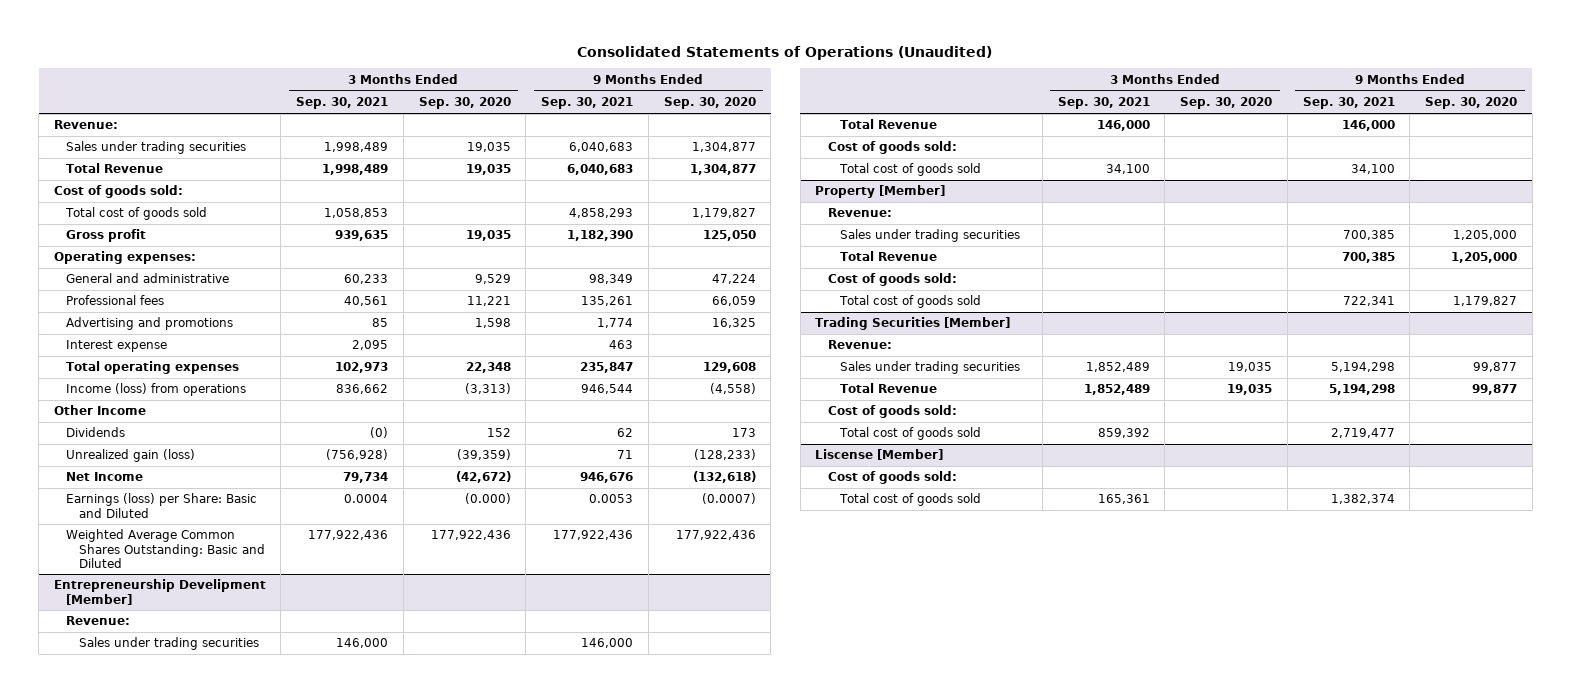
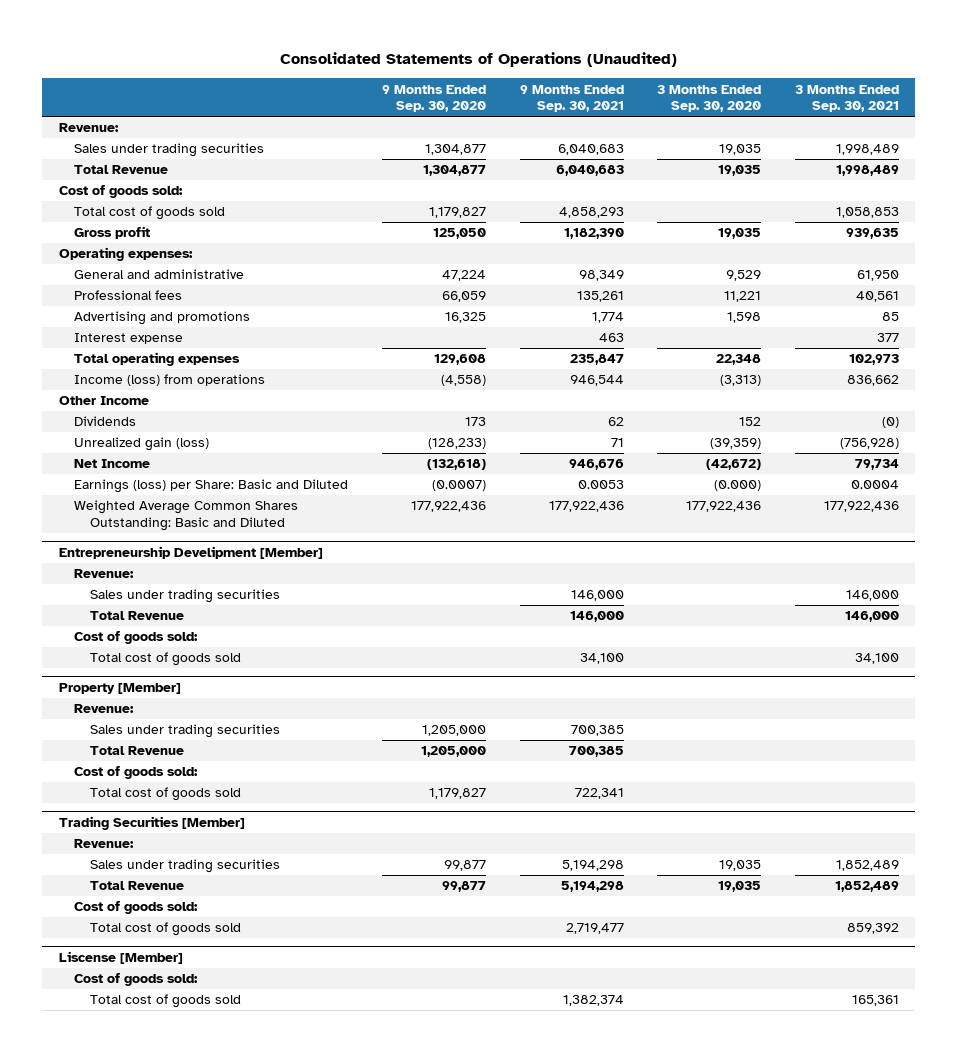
- | 3 Months Ended Sep. 30, 2021 | 3 Months Ended Sep. 30, 2020 | 9 Months Ended Sep. 30, 2021 | 9 Months Ended Sep. 30, 2020
+ | 9 Months Ended Sep. 30, 2020 | 9 Months Ended Sep. 30, 2021 | 3 Months Ended Sep. 30, 2020 | 3 Months Ended Sep. 30, 2021
- General and administrative | 60,233 | 9,529 | 98,349 | 47,224
+ General and administrative | 47,224 | 98,349 | 9,529 | 61,950
- Interest expense | 2,095 | | 463 |
+ Interest expense | | 463 | | 377

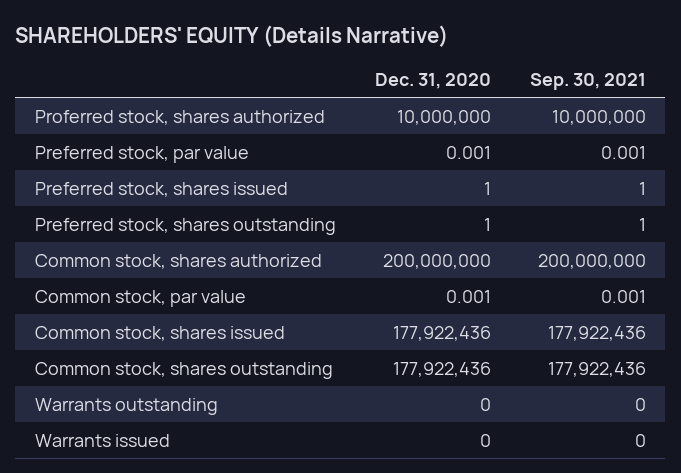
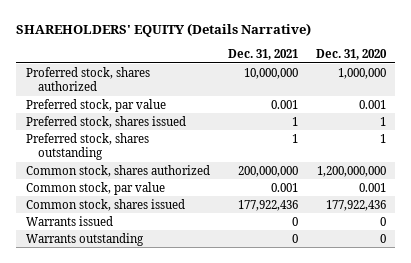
- | Dec. 31, 2020 | Sep. 30, 2021
+ | Dec. 31, 2021 | Dec. 31, 2020
- Proferred stock, shares authorized | 10,000,000 | 10,000,000
+ Proferred stock, shares authorized | 10,000,000 | 1,000,000
- Common stock, shares authorized | 200,000,000 | 200,000,000
+ Common stock, shares authorized | 200,000,000 | 1,200,000,000
- Common stock, shares outstanding | 177,922,436 | 177,922,436
moved down: Warrants outstanding | 0 | 0

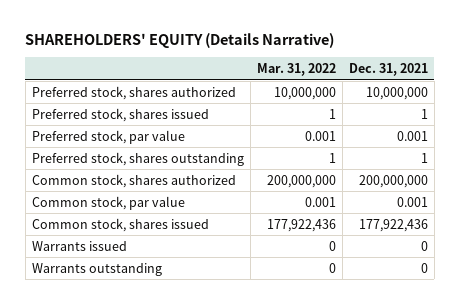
- | Dec. 31, 2021 | Dec. 31, 2020
+ | Mar. 31, 2022 | Dec. 31, 2021
- Proferred stock, shares authorized | 10,000,000 | 1,000,000
+ Preferred stock, shares authorized | 10,000,000 | 10,000,000
moved down: Preferred stock, par value | 0.001 | 0.001

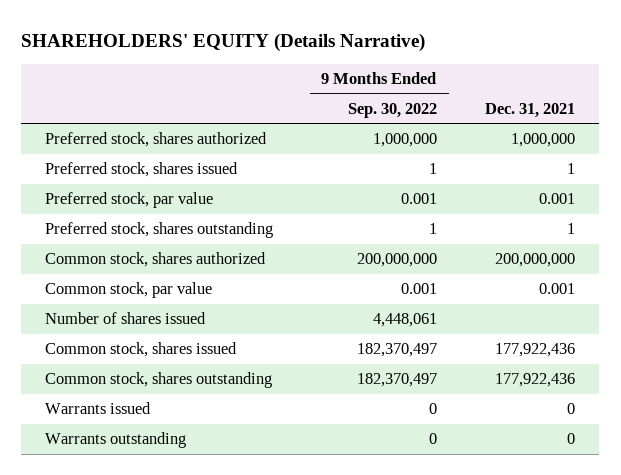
- | Mar. 31, 2022 | Dec. 31, 2021
+ | 9 Months Ended Sep. 30, 2022 | Dec. 31, 2021
- Preferred stock, shares authorized | 10,000,000 | 10,000,000
+ Preferred stock, shares authorized | 1,000,000 | 1,000,000
+ Number of shares issued | 4,448,061 |
+ Common stock, shares outstanding | 182,370,497 | 177,922,436

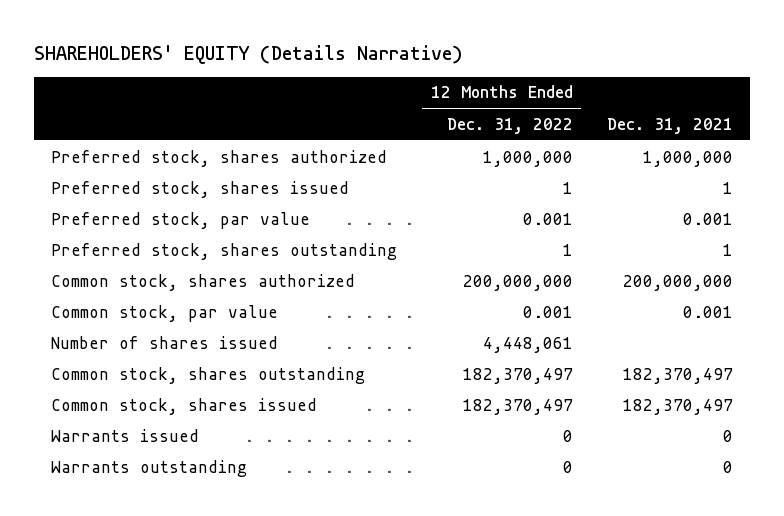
- | 9 Months Ended Sep. 30, 2022 | Dec. 31, 2021
+ | 12 Months Ended Dec. 31, 2022 | Dec. 31, 2021
- Common stock, shares issued | 182,370,497 | 177,922,436
- Common stock, shares outstanding | 182,370,497 | 177,922,436
+ Common stock, shares outstanding | 182,370,497 | 182,370,497
+ Common stock, shares issued | 182,370,497 | 182,370,497

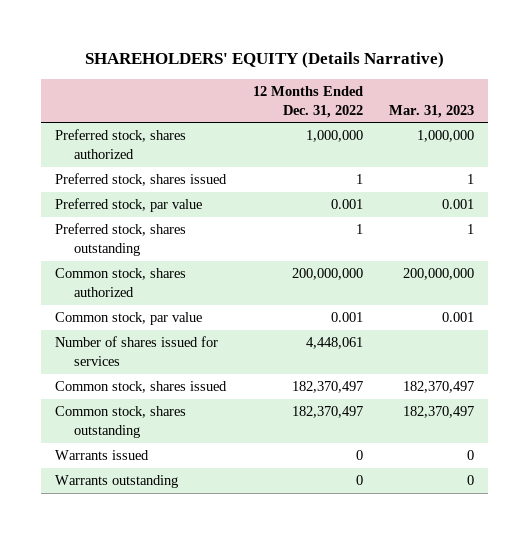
- | 12 Months Ended Dec. 31, 2022 | Dec. 31, 2021
+ | 12 Months Ended Dec. 31, 2022 | Mar. 31, 2023
- Number of shares issued | 4,448,061 |
+ Number of shares issued for services | 4,448,061 |
moved down: Common stock, shares outstanding | 182,370,497 | 182,370,497

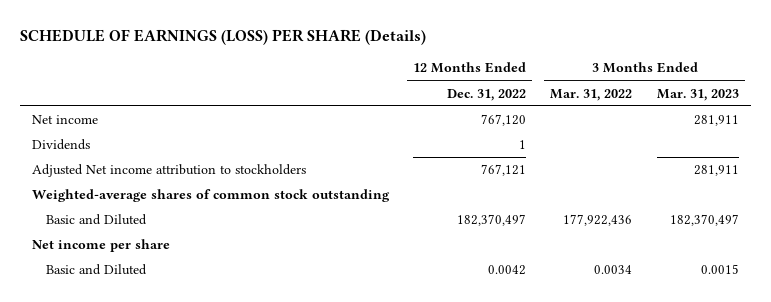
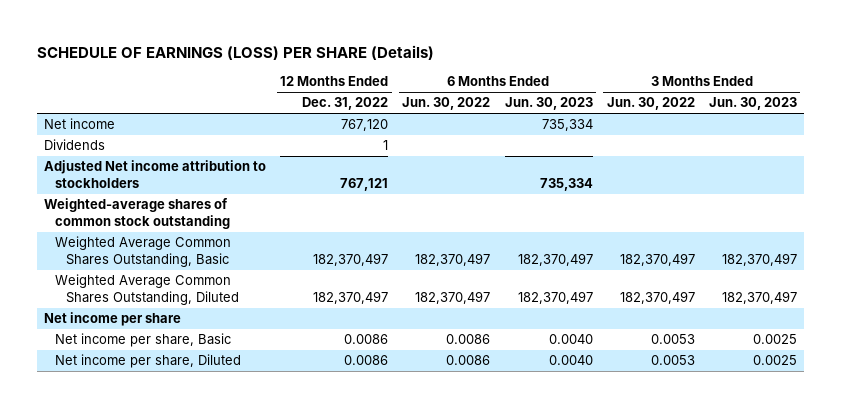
- | 12 Months Ended Dec. 31, 2022 | 3 Months Ended Mar. 31, 2022 | 3 Months Ended Mar. 31, 2023
+ | 12 Months Ended Dec. 31, 2022 | 6 Months Ended Jun. 30, 2022 | 6 Months Ended Jun. 30, 2023 | 3 Months Ended Jun. 30, 2022 | 3 Months Ended Jun. 30, 2023
- Basic and Diluted | 182,370,497 | 177,922,436 | 182,370,497
+ Weighted Average Common Shares Outstanding, Basic | 182,370,497 | 182,370,497 | 182,370,497 | 182,370,497 | 182,370,497
+ Weighted Average Common Shares Outstanding, Diluted | 182,370,497 | 182,370,497 | 182,370,497 | 182,370,497 | 182,370,497
- Basic and Diluted | 0.0042 | 0.0034 | 0.0015
+ Net income per share, Basic | 0.0086 | 0.0086 | 0.0040 | 0.0053 | 0.0025
+ Net income per share, Diluted | 0.0086 | 0.0086 | 0.0040 | 0.0053 | 0.0025

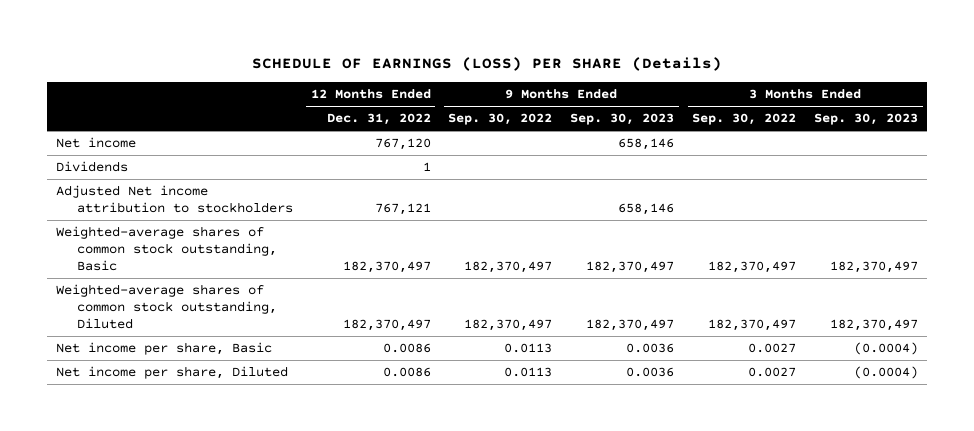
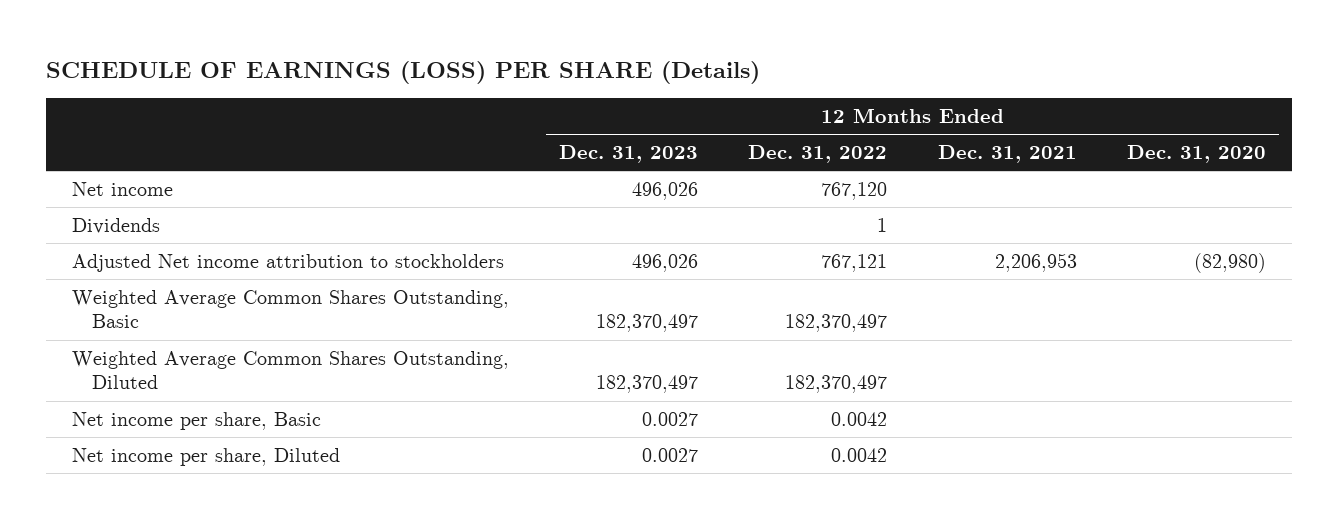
- | 12 Months Ended Dec. 31, 2022 | 9 Months Ended Sep. 30, 2022 | 9 Months Ended Sep. 30, 2023 | 3 Months Ended Sep. 30, 2022 | 3 Months Ended Sep. 30, 2023
+ | 12 Months Ended Dec. 31, 2023 | 12 Months Ended Dec. 31, 2022 | 12 Months Ended Dec. 31, 2021 | 12 Months Ended Dec. 31, 2020
- Weighted-average shares of common stock outstanding, Basic | 182,370,497 | 182,370,497 | 182,370,497 | 182,370,497 | 182,370,497
- Weighted-average shares of common stock outstanding, Diluted | 182,370,497 | 182,370,497 | 182,370,497 | 182,370,497 | 182,370,497
- Net income per share, Basic | 0.0086 | 0.0113 | 0.0036 | 0.0027 | (0.0004)
- Net income per share, Diluted | 0.0086 | 0.0113 | 0.0036 | 0.0027 | (0.0004)
+ Weighted Average Common Shares Outstanding, Basic | 182,370,497 | 182,370,497 | |
+ Weighted Average Common Shares Outstanding, Diluted | 182,370,497 | 182,370,497 | |
+ Net income per share, Basic | 0.0027 | 0.0042 | |
+ Net income per share, Diluted | 0.0027 | 0.0042 | |

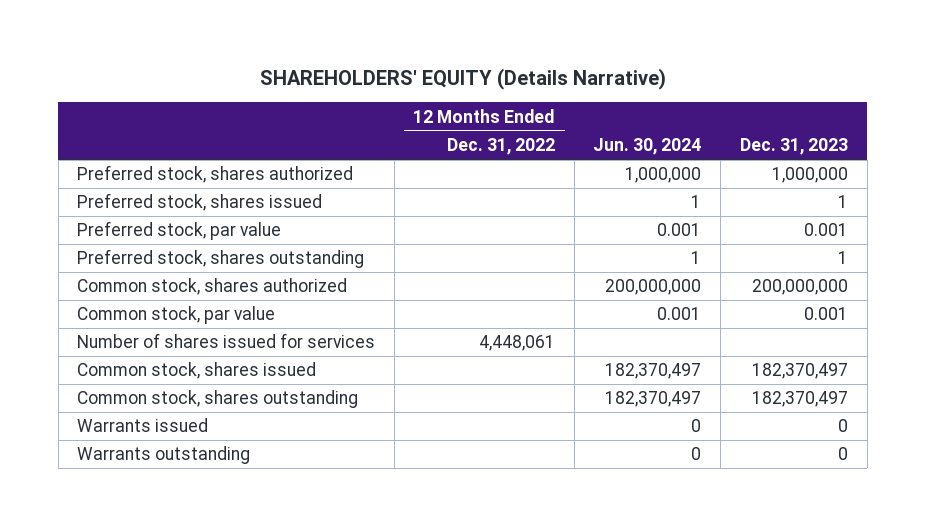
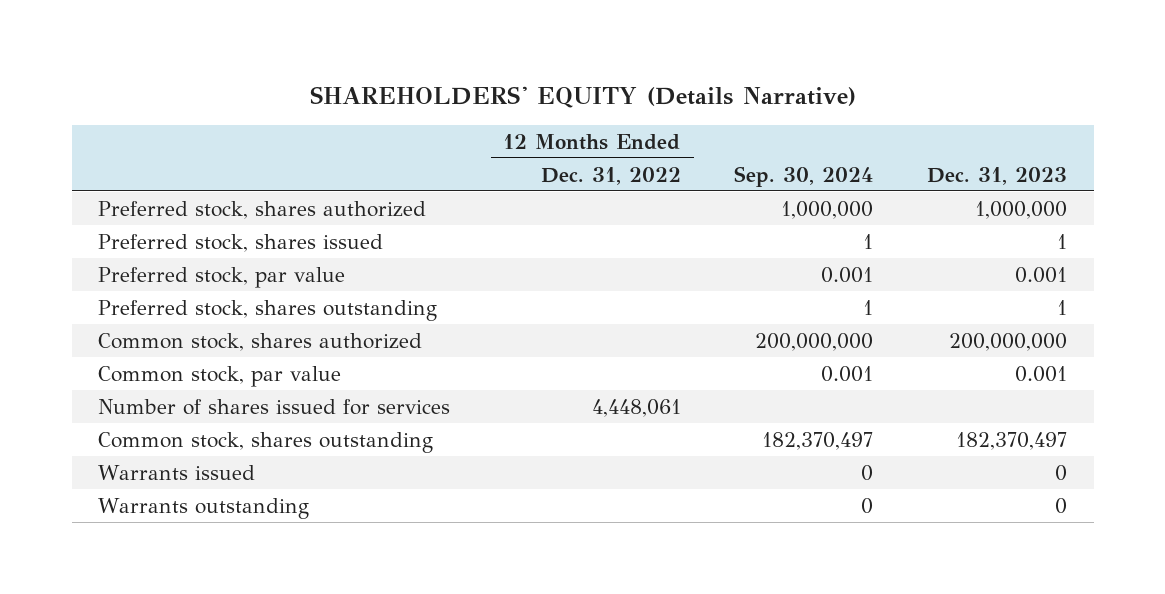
- | 12 Months Ended Dec. 31, 2022 | Jun. 30, 2024 | Dec. 31, 2023
+ | 12 Months Ended Dec. 31, 2022 | Sep. 30, 2024 | Dec. 31, 2023
- Common stock, shares issued | | 182,370,497 | 182,370,497

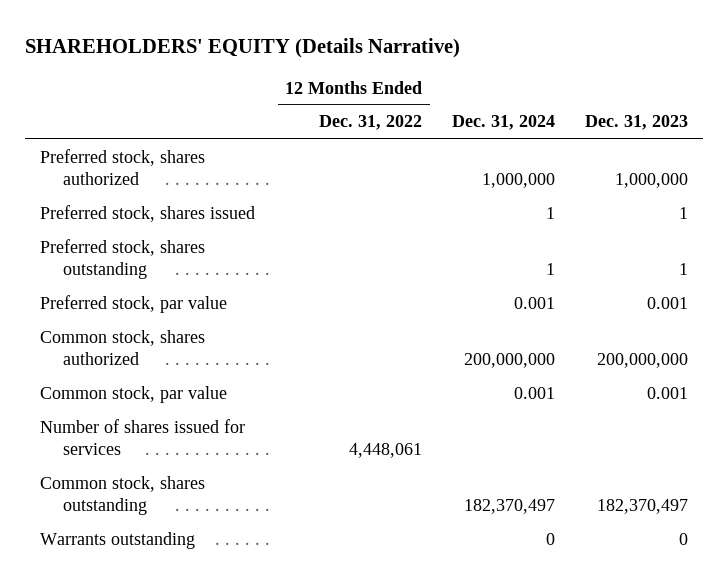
- | 12 Months Ended Dec. 31, 2022 | Sep. 30, 2024 | Dec. 31, 2023
+ | 12 Months Ended Dec. 31, 2022 | Dec. 31, 2024 | Dec. 31, 2023
moved down: Preferred stock, par value | | 0.001 | 0.001
- Warrants issued | | 0 | 0

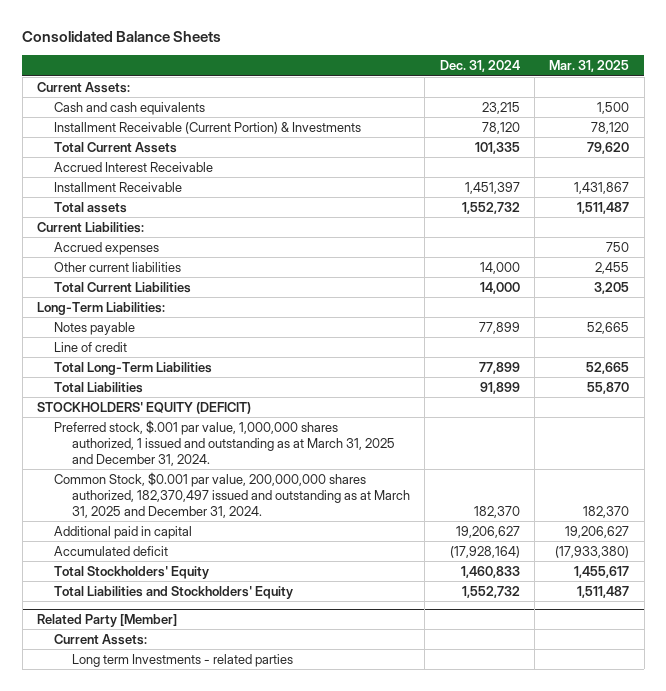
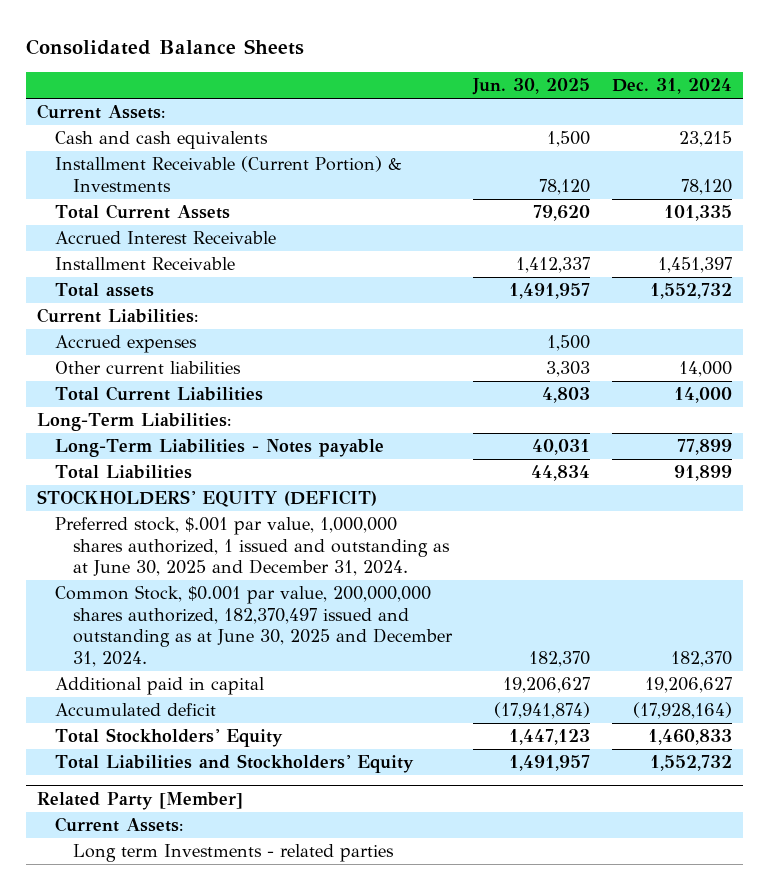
- | Dec. 31, 2024 | Mar. 31, 2025
+ | Jun. 30, 2025 | Dec. 31, 2024
- Notes payable | 77,899 | 52,665
- Line of credit
- Total Long-Term Liabilities | 77,899 | 52,665
+ Long-Term Liabilities - Notes payable | 40,031 | 77,899
- Preferred stock, $.001 par value, 1,000,000 shares authorized, 1 issued and outstanding as at March 31, 2025 and December 31, 2024.
- Common Stock, $0.001 par value, 200,000,000 shares authorized, 182,370,497 issued and outstanding as at March 31, 2025 and December 31, 2024. | 182,370 | 182,370
+ Preferred stock, $.001 par value, 1,000,000 shares authorized, 1 issued and outstanding as at June 30, 2025 and December 31, 2024.
+ Common Stock, $0.001 par value, 200,000,000 shares authorized, 182,370,497 issued and outstanding as at June 30, 2025 and December 31, 2024. | 182,370 | 182,370

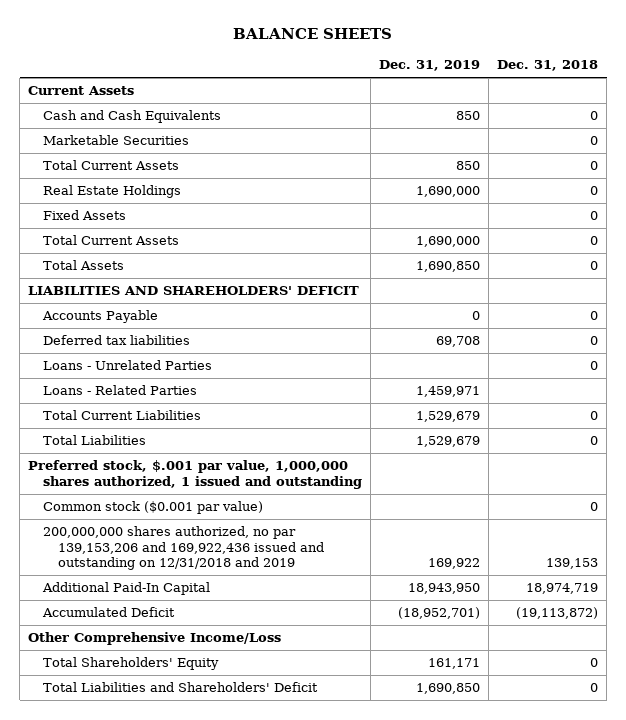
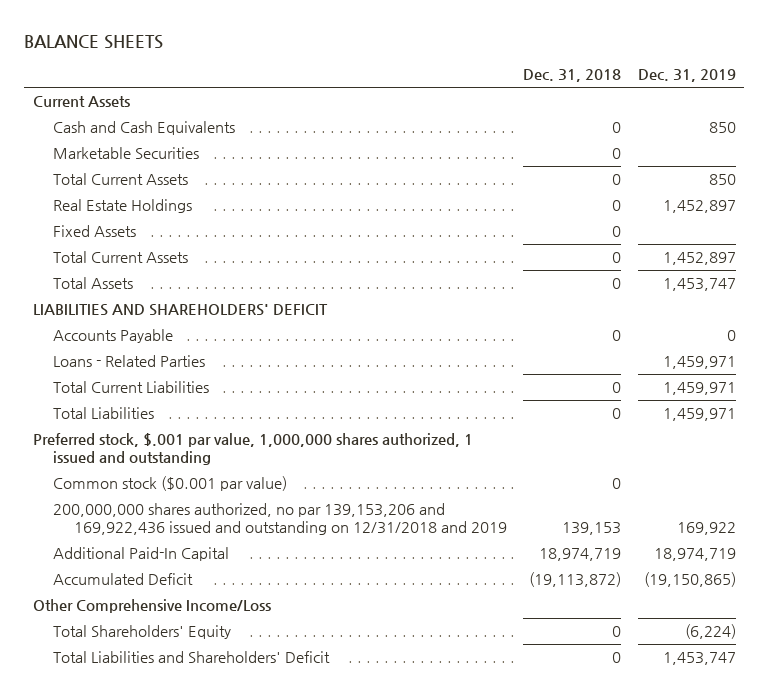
- | Dec. 31, 2019 | Dec. 31, 2018
+ | Dec. 31, 2018 | Dec. 31, 2019
- Real Estate Holdings | 1,690,000 | 0
+ Real Estate Holdings | 0 | 1,452,897
- Total Current Assets | 1,690,000 | 0
- Total Assets | 1,690,850 | 0
+ Total Current Assets | 0 | 1,452,897
+ Total Assets | 0 | 1,453,747
- Deferred tax liabilities | 69,708 | 0
- Loans - Unrelated Parties | | 0
- Total Current Liabilities | 1,529,679 | 0
- Total Liabilities | 1,529,679 | 0
+ Total Current Liabilities | 0 | 1,459,971
+ Total Liabilities | 0 | 1,459,971
- Additional Paid-In Capital | 18,943,950 | 18,974,719
- Accumulated Deficit | (18,952,701) | (19,113,872)
+ Additional Paid-In Capital | 18,974,719 | 18,974,719
+ Accumulated Deficit | (19,113,872) | (19,150,865)
- Total Shareholders' Equity | 161,171 | 0
- Total Liabilities and Shareholders' Deficit | 1,690,850 | 0
+ Total Shareholders' Equity | 0 | (6,224)
+ Total Liabilities and Shareholders' Deficit | 0 | 1,453,747

